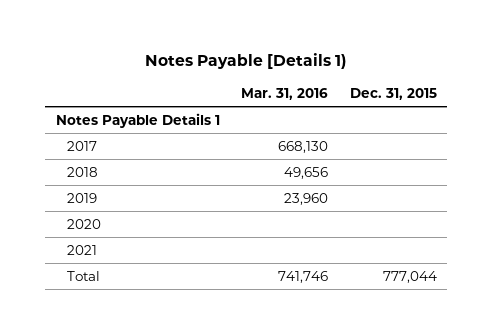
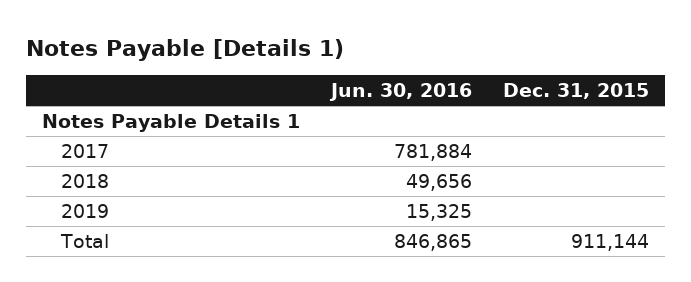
- | Mar. 31, 2016 | Dec. 31, 2015
+ | Jun. 30, 2016 | Dec. 31, 2015
- 2020
- 2021
- Total | 741,746 | 777,044
+ Total | 846,865 | 911,144

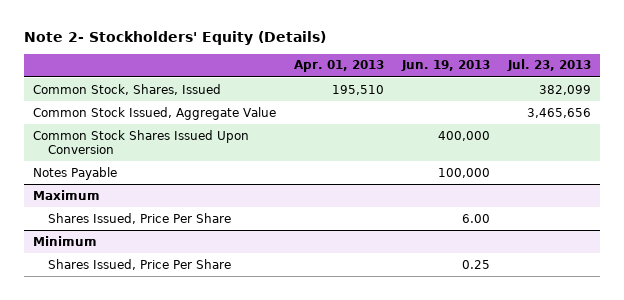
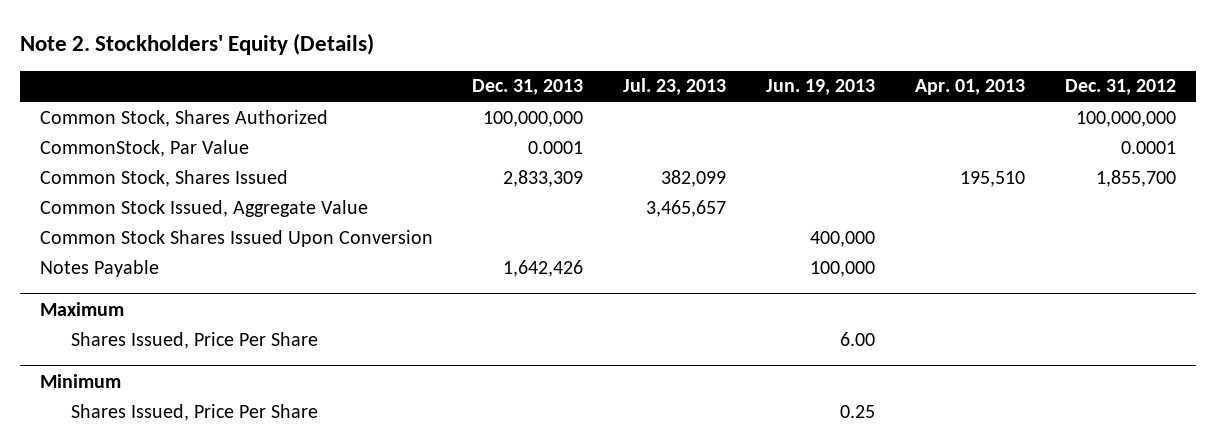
- Note 2- Stockholders' Equity (Details)
+ Note 2. Stockholders' Equity (Details)
- | Apr. 01, 2013 | Jun. 19, 2013 | Jul. 23, 2013
+ | Dec. 31, 2013 | Jul. 23, 2013 | Jun. 19, 2013 | Apr. 01, 2013 | Dec. 31, 2012
- Common Stock, Shares, Issued | 195,510 | | 382,099
- Common Stock Issued, Aggregate Value | | | 3,465,656
+ Common Stock, Shares Authorized | 100,000,000 | | | | 100,000,000
+ CommonStock, Par Value | 0.0001 | | | | 0.0001
+ Common Stock, Shares Issued | 2,833,309 | 382,099 | | 195,510 | 1,855,700
+ Common Stock Issued, Aggregate Value | | 3,465,657 | | |

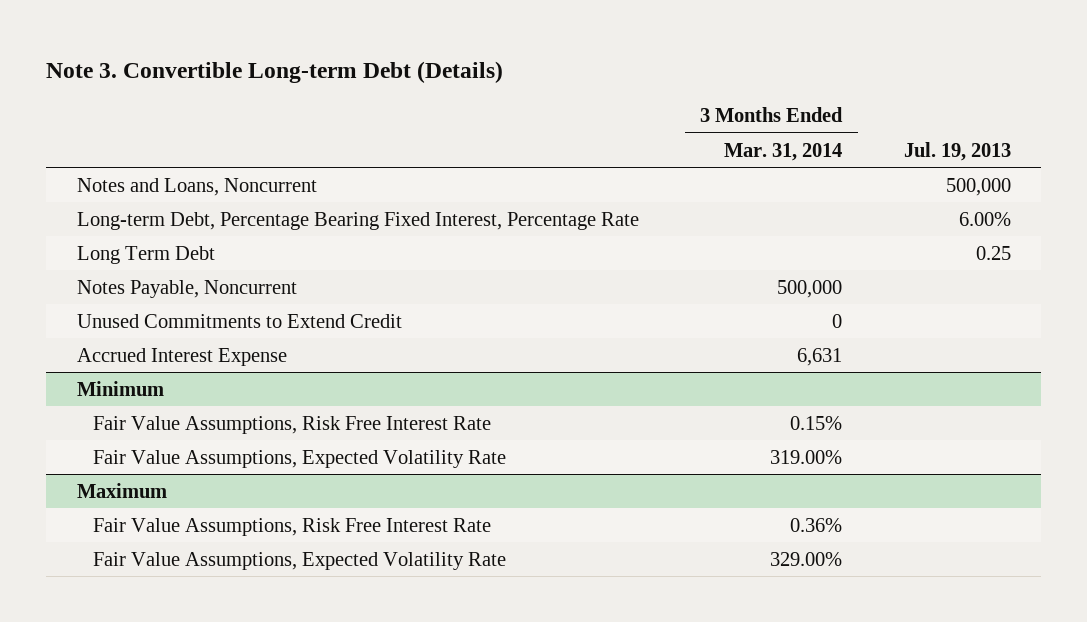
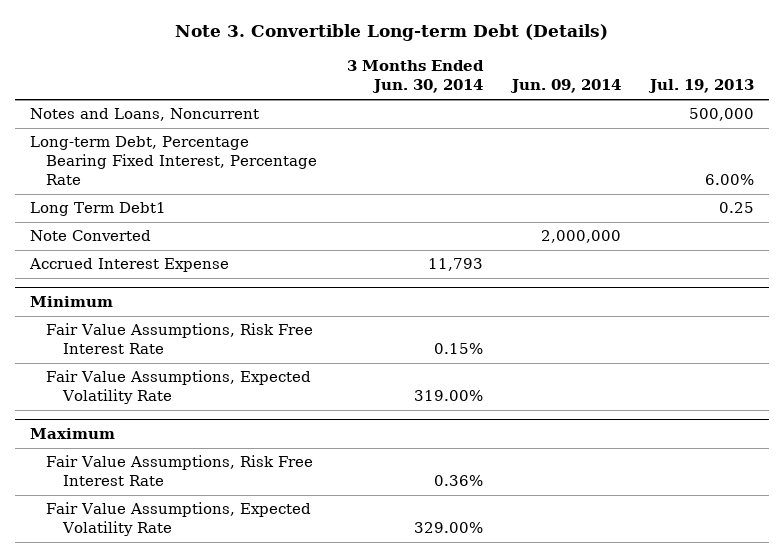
- | 3 Months Ended Mar. 31, 2014 | Jul. 19, 2013
+ | 3 Months Ended Jun. 30, 2014 | Jun. 09, 2014 | Jul. 19, 2013
- Long Term Debt | | 0.25
- Notes Payable, Noncurrent | 500,000 |
- Unused Commitments to Extend Credit | 0 |
+ Long Term Debt1 | | | 0.25
+ Note Converted | | 2,000,000 |

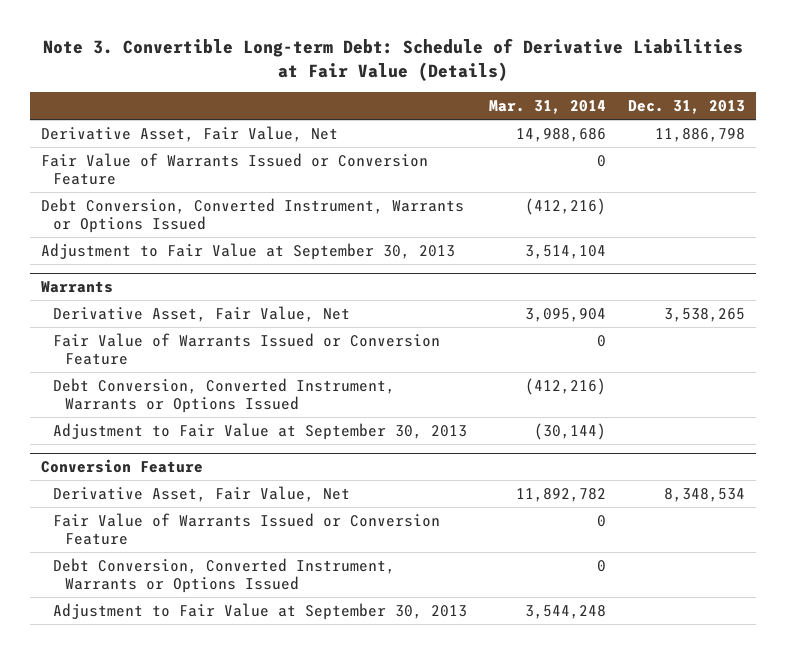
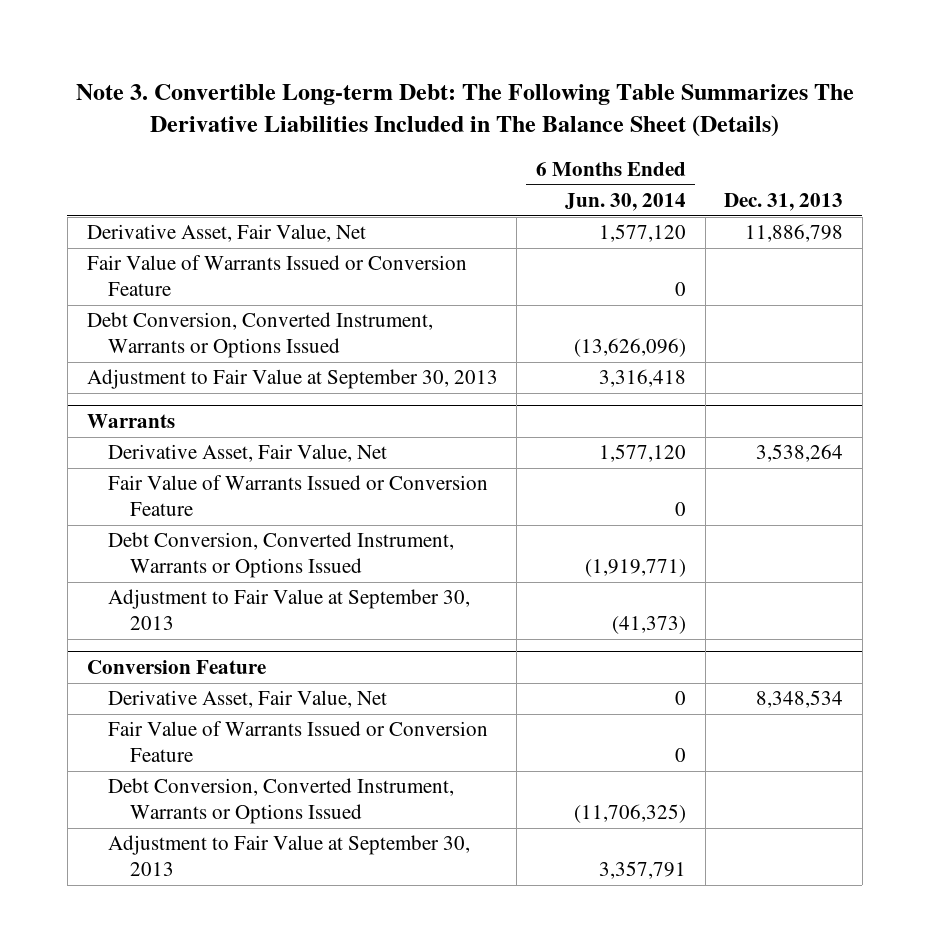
- Note 3. Convertible Long-term Debt: Schedule of Derivative Liabilities at Fair Value (Details)
+ Note 3. Convertible Long-term Debt: The Following Table Summarizes The Derivative Liabilities Included in The Balance Sheet (Details)
- | Mar. 31, 2014 | Dec. 31, 2013
+ | 6 Months Ended Jun. 30, 2014 | Dec. 31, 2013
@ Warrants
- Derivative Asset, Fair Value, Net | 3,095,904 | 3,538,265
+ Derivative Asset, Fair Value, Net | 1,577,120 | 3,538,264

